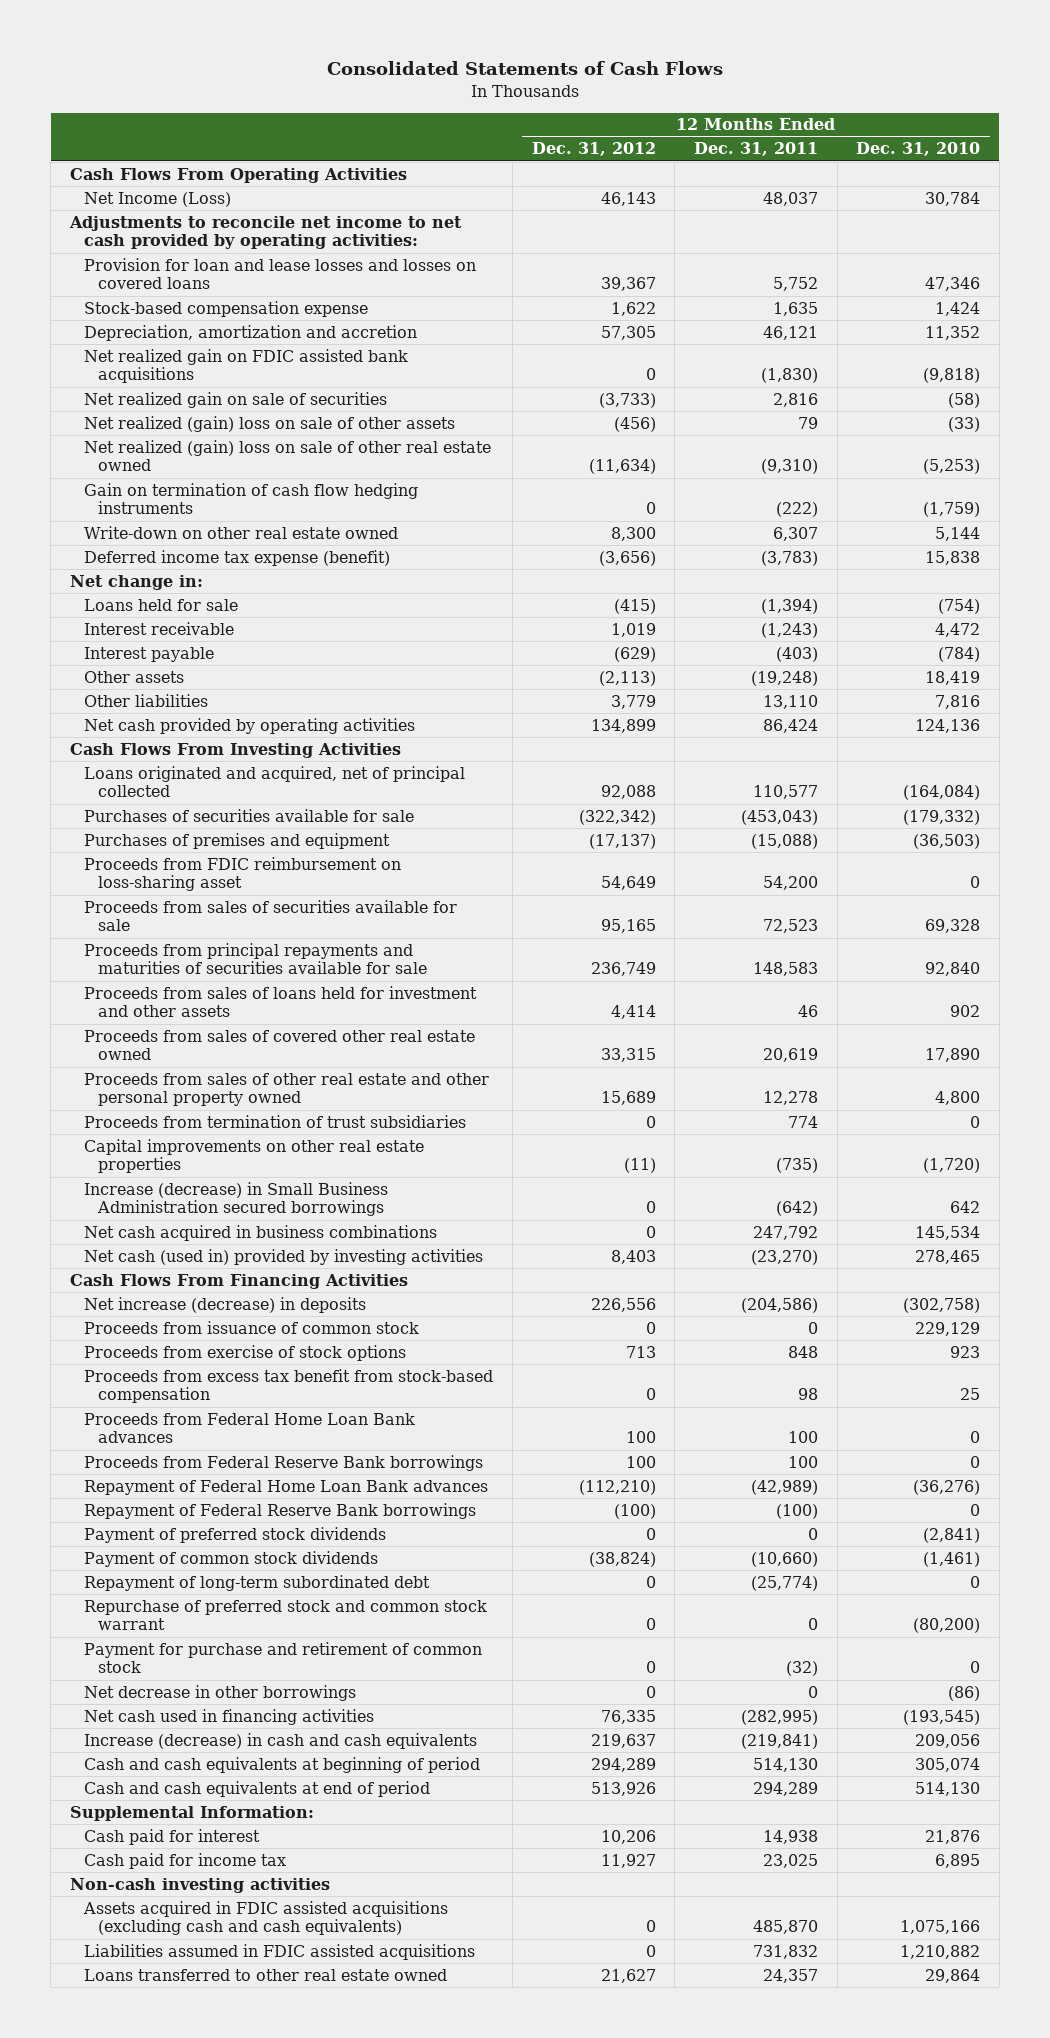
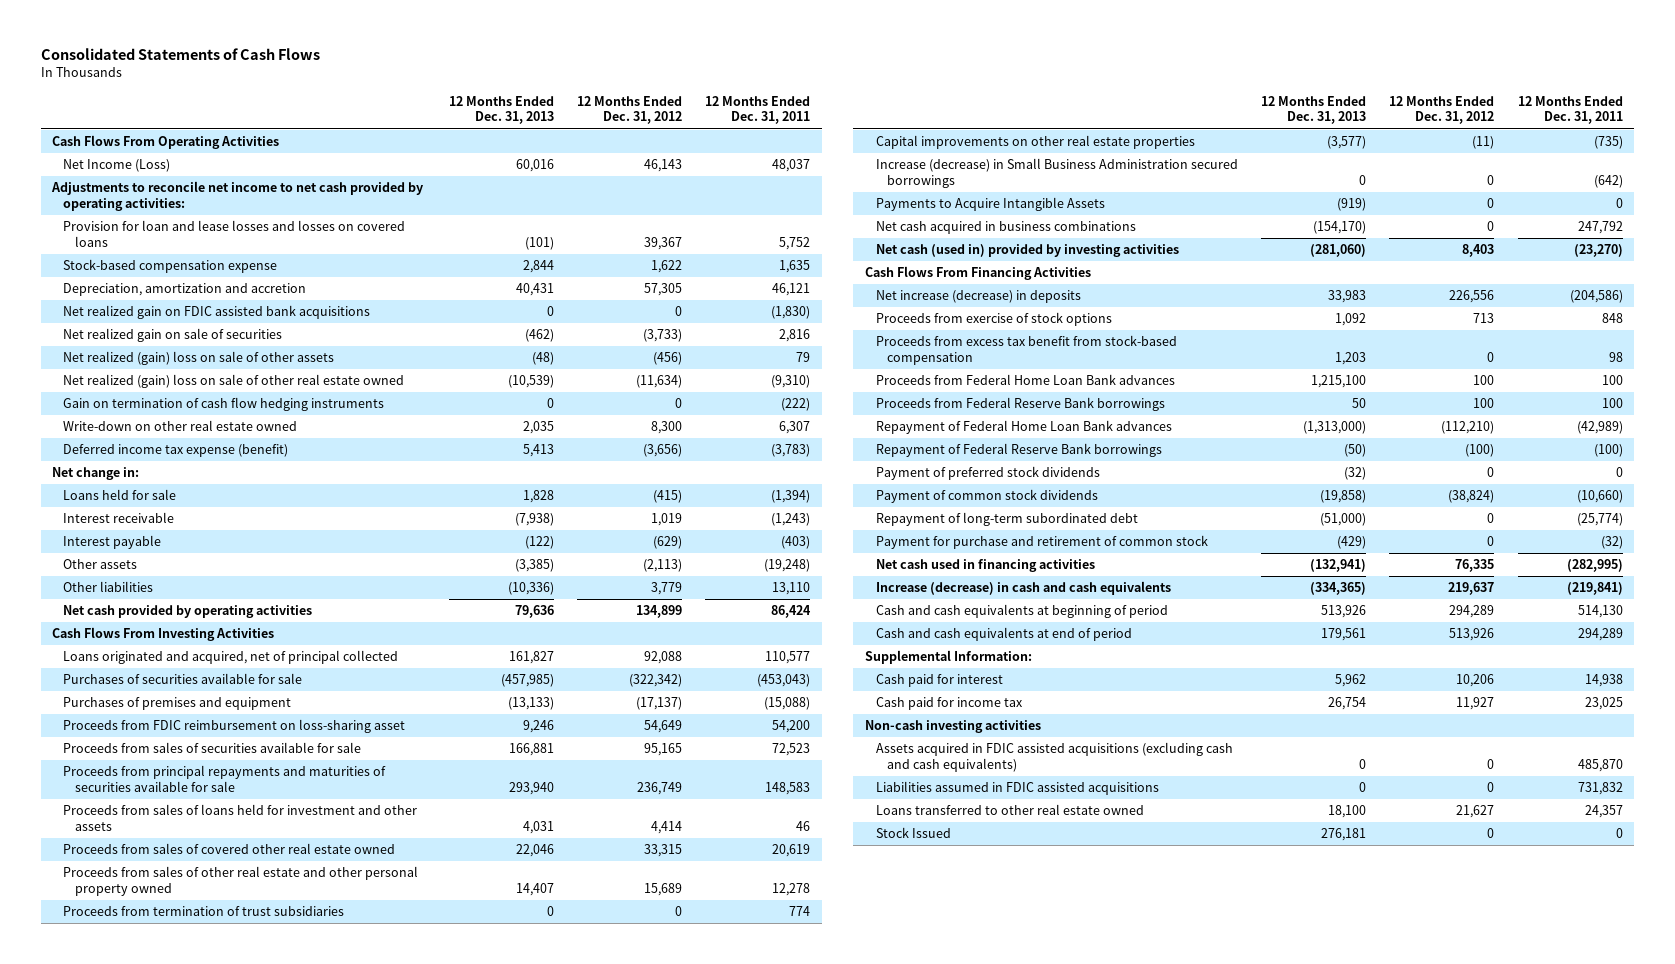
- | 12 Months Ended Dec. 31, 2012 | 12 Months Ended Dec. 31, 2011 | 12 Months Ended Dec. 31, 2010
+ | 12 Months Ended Dec. 31, 2013 | 12 Months Ended Dec. 31, 2012 | 12 Months Ended Dec. 31, 2011
+ Payments to Acquire Intangible Assets | (919) | 0 | 0
- Proceeds from issuance of common stock | 0 | 0 | 229,129
- Repurchase of preferred stock and common stock warrant | 0 | 0 | (80,200)
- Net decrease in other borrowings | 0 | 0 | (86)
+ Stock Issued | 276,181 | 0 | 0

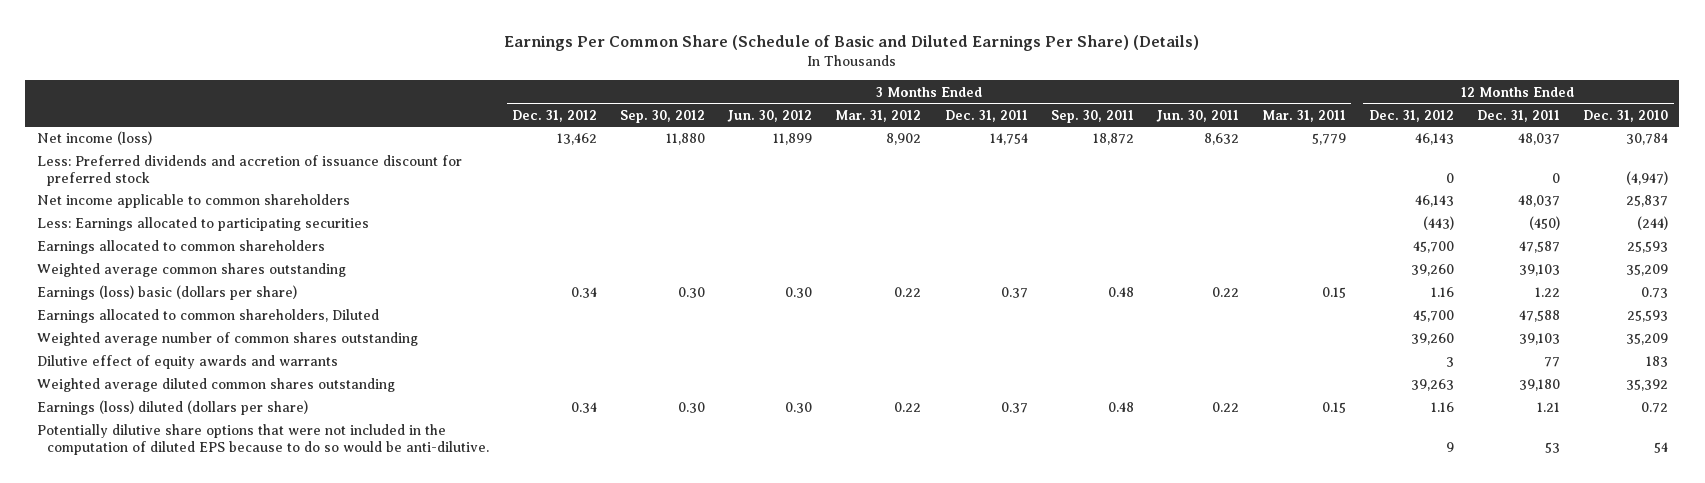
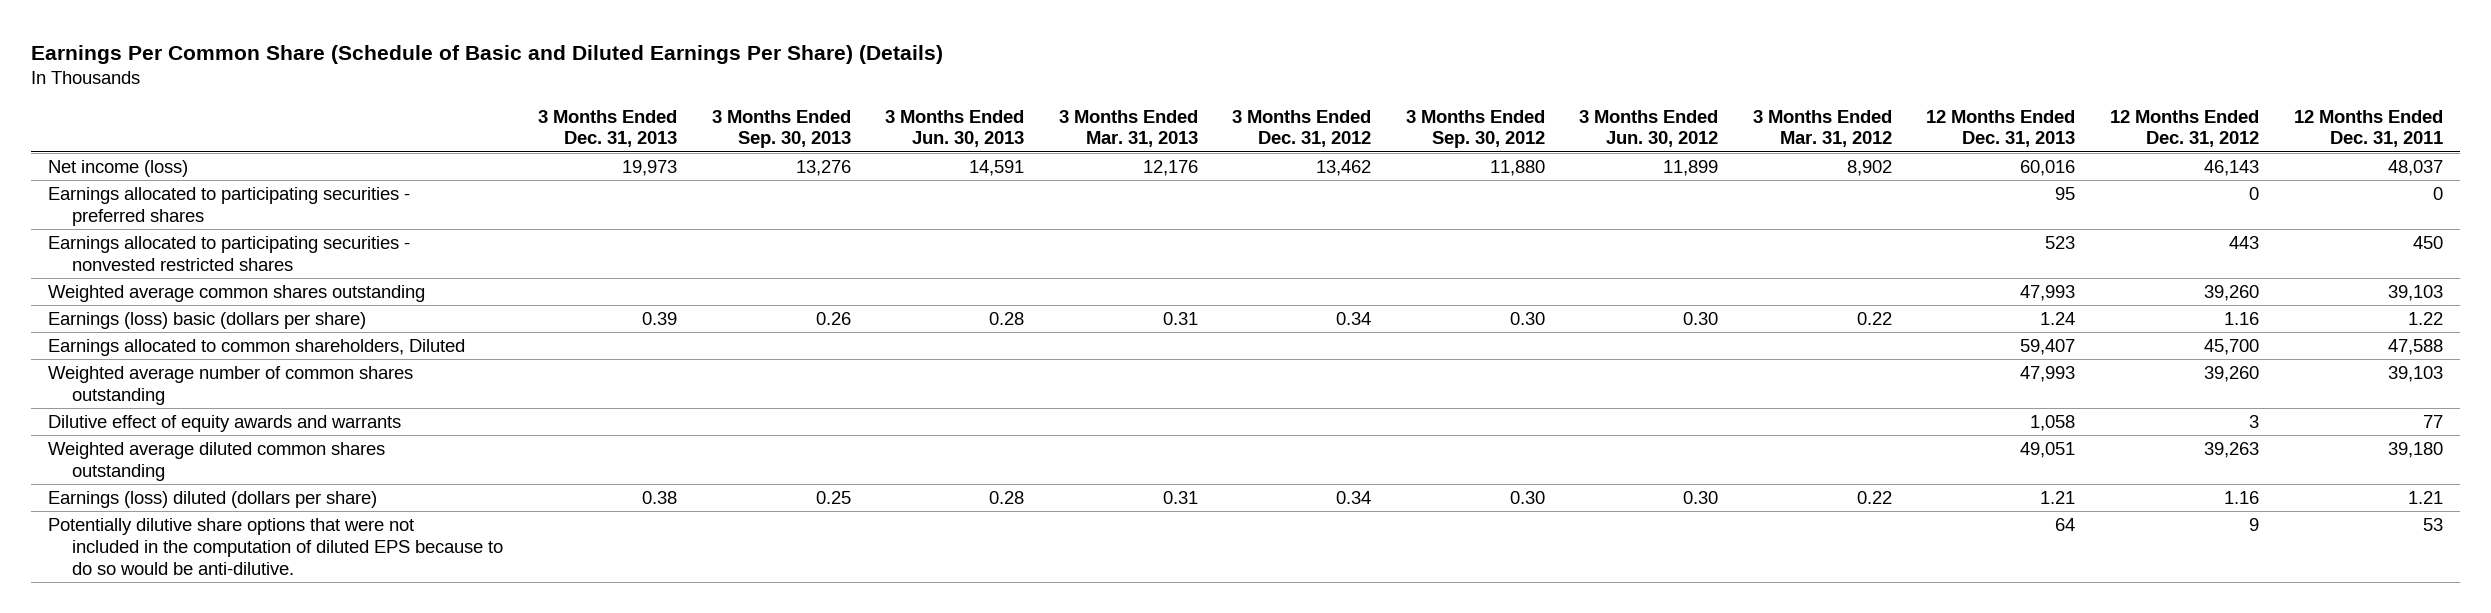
- | 3 Months Ended Dec. 31, 2012 | 3 Months Ended Sep. 30, 2012 | 3 Months Ended Jun. 30, 2012 | 3 Months Ended Mar. 31, 2012 | 3 Months Ended Dec. 31, 2011 | 3 Months Ended Sep. 30, 2011 | 3 Months Ended Jun. 30, 2011 | 3 Months Ended Mar. 31, 2011 | 12 Months Ended Dec. 31, 2012 | 12 Months Ended Dec. 31, 2011 | 12 Months Ended Dec. 31, 2010
+ | 3 Months Ended Dec. 31, 2013 | 3 Months Ended Sep. 30, 2013 | 3 Months Ended Jun. 30, 2013 | 3 Months Ended Mar. 31, 2013 | 3 Months Ended Dec. 31, 2012 | 3 Months Ended Sep. 30, 2012 | 3 Months Ended Jun. 30, 2012 | 3 Months Ended Mar. 31, 2012 | 12 Months Ended Dec. 31, 2013 | 12 Months Ended Dec. 31, 2012 | 12 Months Ended Dec. 31, 2011
- Less: Preferred dividends and accretion of issuance discount for preferred stock | | | | | | | | | 0 | 0 | (4,947)
- Net income applicable to common shareholders | | | | | | | | | 46,143 | 48,037 | 25,837
- Less: Earnings allocated to participating securities | | | | | | | | | (443) | (450) | (244)
- Earnings allocated to common shareholders | | | | | | | | | 45,700 | 47,587 | 25,593
+ Earnings allocated to participating securities - preferred shares | | | | | | | | | 95 | 0 | 0
+ Earnings allocated to participating securities - nonvested restricted shares | | | | | | | | | 523 | 443 | 450

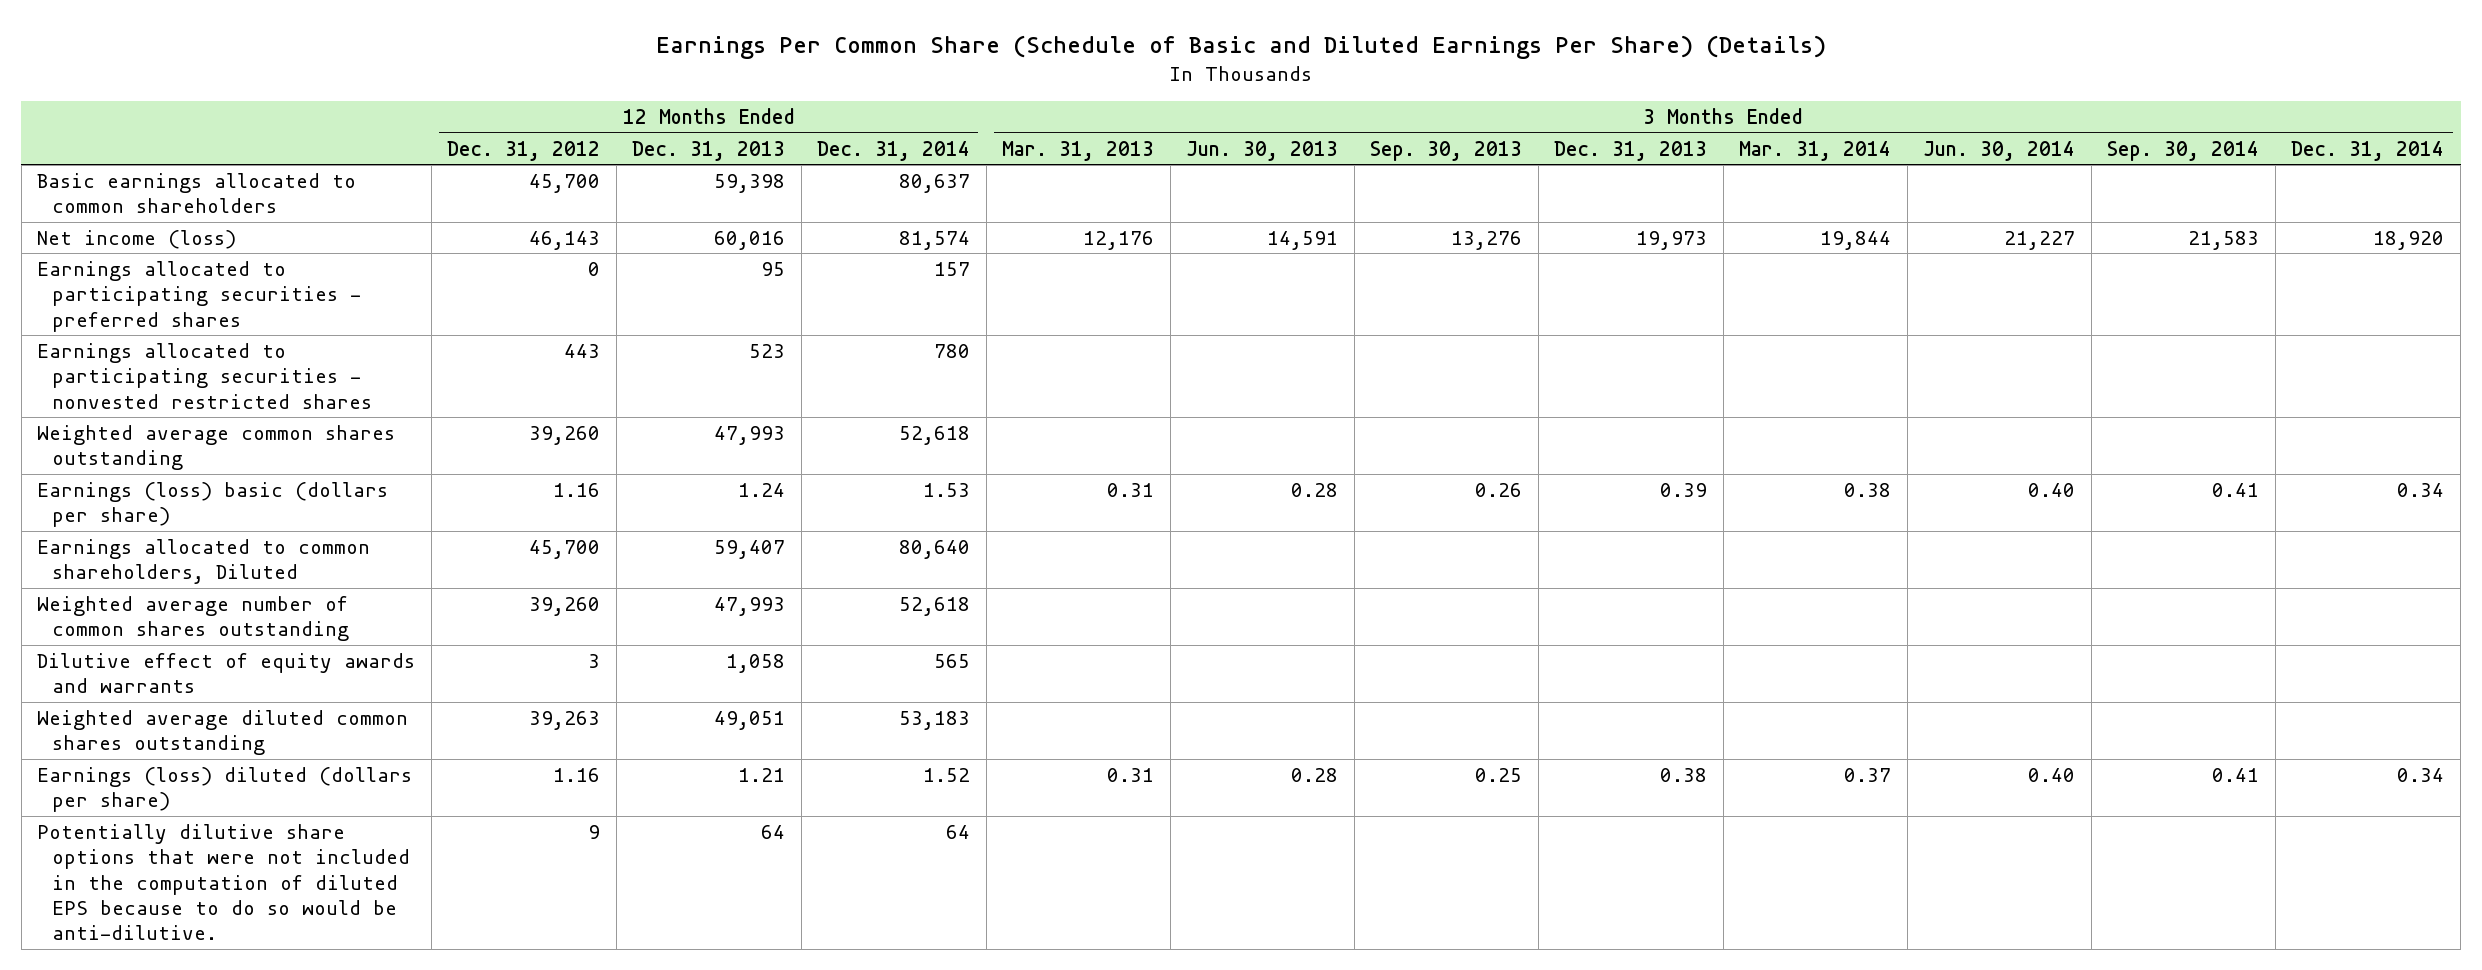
- | 3 Months Ended Dec. 31, 2013 | 3 Months Ended Sep. 30, 2013 | 3 Months Ended Jun. 30, 2013 | 3 Months Ended Mar. 31, 2013 | 3 Months Ended Dec. 31, 2012 | 3 Months Ended Sep. 30, 2012 | 3 Months Ended Jun. 30, 2012 | 3 Months Ended Mar. 31, 2012 | 12 Months Ended Dec. 31, 2013 | 12 Months Ended Dec. 31, 2012 | 12 Months Ended Dec. 31, 2011
+ | 12 Months Ended Dec. 31, 2012 | 12 Months Ended Dec. 31, 2013 | 12 Months Ended Dec. 31, 2014 | 3 Months Ended Mar. 31, 2013 | 3 Months Ended Jun. 30, 2013 | 3 Months Ended Sep. 30, 2013 | 3 Months Ended Dec. 31, 2013 | 3 Months Ended Mar. 31, 2014 | 3 Months Ended Jun. 30, 2014 | 3 Months Ended Sep. 30, 2014 | 3 Months Ended Dec. 31, 2014
+ Basic earnings allocated to common shareholders | 45,700 | 59,398 | 80,637 | | | | | | | |

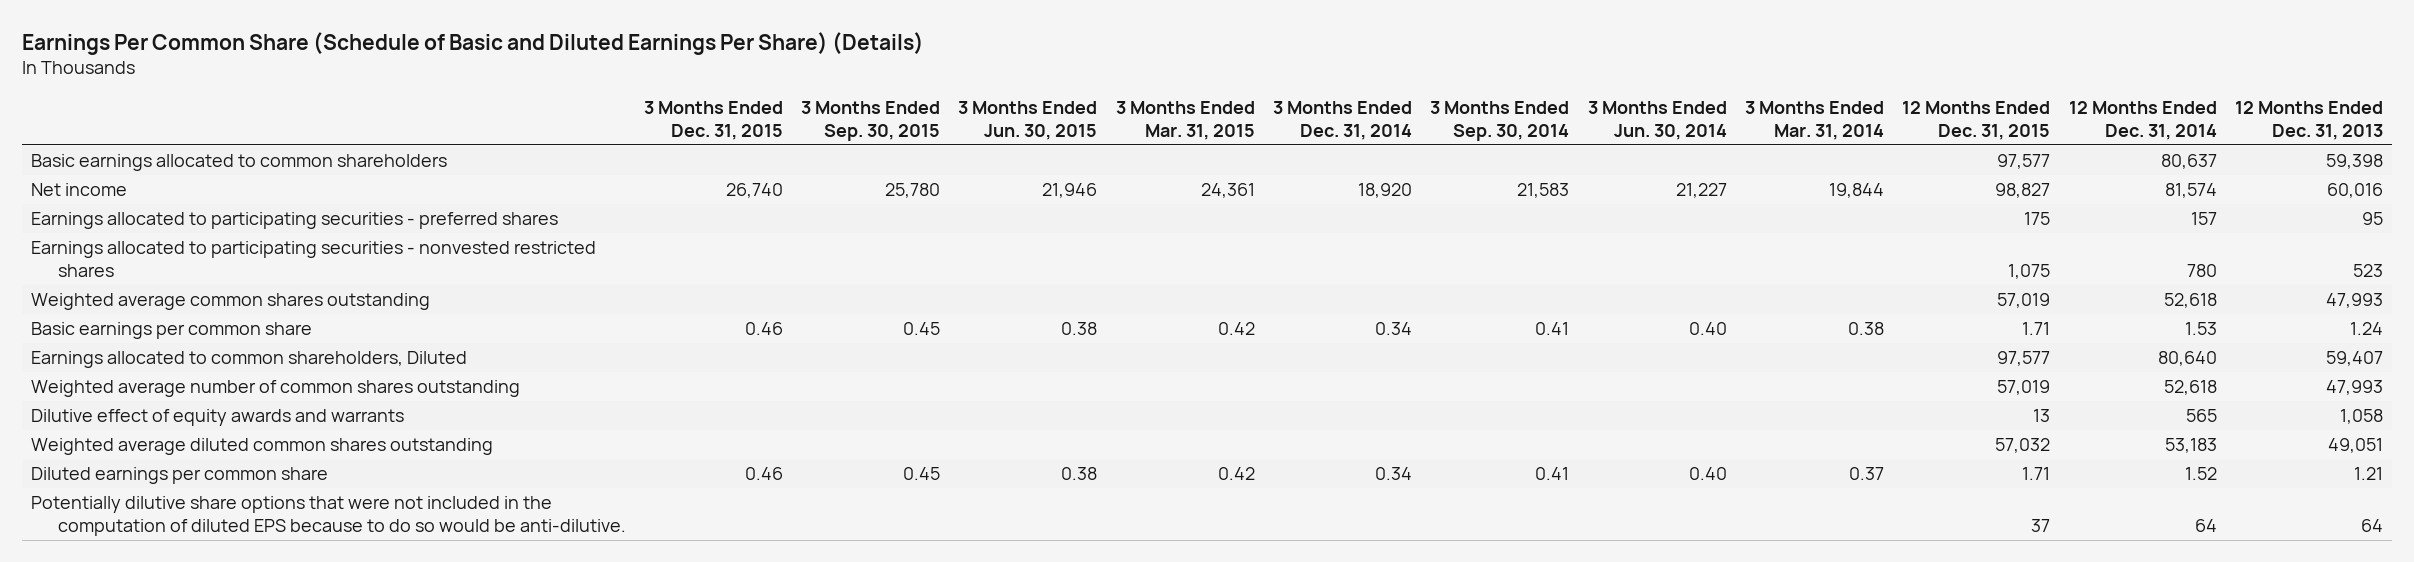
- | 12 Months Ended Dec. 31, 2012 | 12 Months Ended Dec. 31, 2013 | 12 Months Ended Dec. 31, 2014 | 3 Months Ended Mar. 31, 2013 | 3 Months Ended Jun. 30, 2013 | 3 Months Ended Sep. 30, 2013 | 3 Months Ended Dec. 31, 2013 | 3 Months Ended Mar. 31, 2014 | 3 Months Ended Jun. 30, 2014 | 3 Months Ended Sep. 30, 2014 | 3 Months Ended Dec. 31, 2014
+ | 3 Months Ended Dec. 31, 2015 | 3 Months Ended Sep. 30, 2015 | 3 Months Ended Jun. 30, 2015 | 3 Months Ended Mar. 31, 2015 | 3 Months Ended Dec. 31, 2014 | 3 Months Ended Sep. 30, 2014 | 3 Months Ended Jun. 30, 2014 | 3 Months Ended Mar. 31, 2014 | 12 Months Ended Dec. 31, 2015 | 12 Months Ended Dec. 31, 2014 | 12 Months Ended Dec. 31, 2013
- Net income (loss) | 46,143 | 60,016 | 81,574 | 12,176 | 14,591 | 13,276 | 19,973 | 19,844 | 21,227 | 21,583 | 18,920
+ Net income | 26,740 | 25,780 | 21,946 | 24,361 | 18,920 | 21,583 | 21,227 | 19,844 | 98,827 | 81,574 | 60,016
- Earnings (loss) basic (dollars per share) | 1.16 | 1.24 | 1.53 | 0.31 | 0.28 | 0.26 | 0.39 | 0.38 | 0.40 | 0.41 | 0.34
+ Basic earnings per common share | 0.46 | 0.45 | 0.38 | 0.42 | 0.34 | 0.41 | 0.40 | 0.38 | 1.71 | 1.53 | 1.24
- Earnings (loss) diluted (dollars per share) | 1.16 | 1.21 | 1.52 | 0.31 | 0.28 | 0.25 | 0.38 | 0.37 | 0.40 | 0.41 | 0.34
+ Diluted earnings per common share | 0.46 | 0.45 | 0.38 | 0.42 | 0.34 | 0.41 | 0.40 | 0.37 | 1.71 | 1.52 | 1.21

